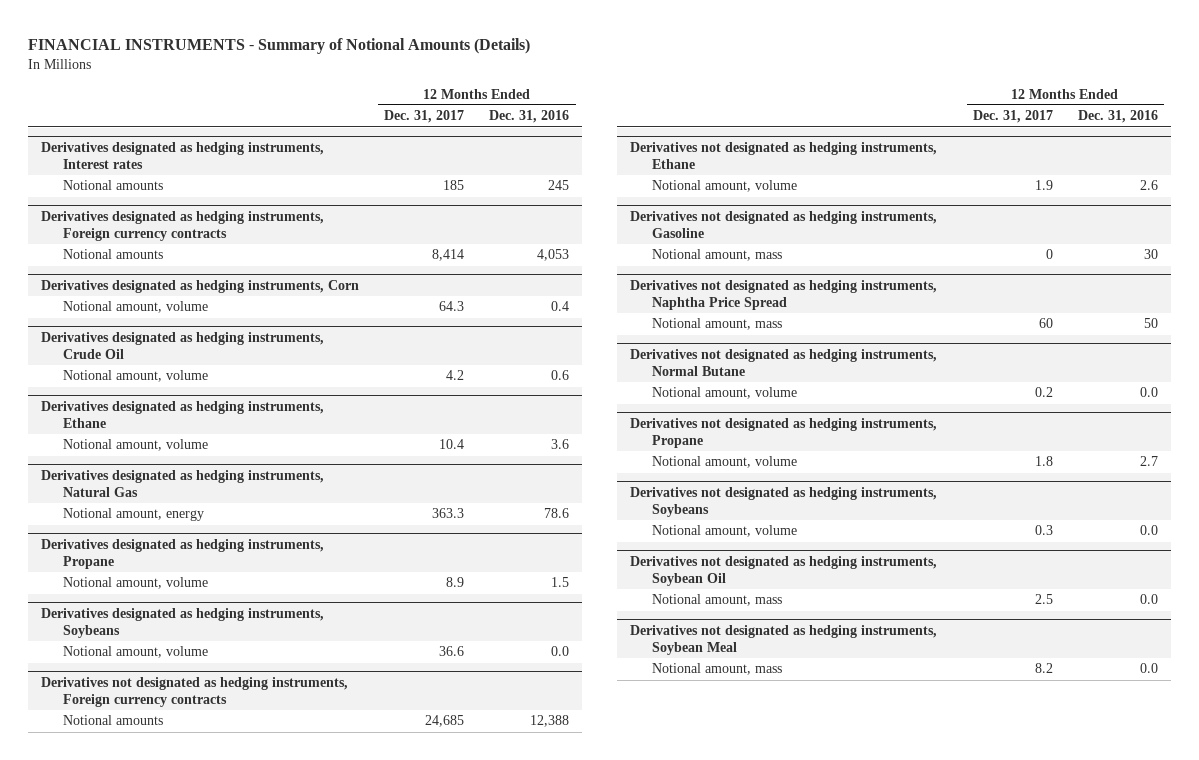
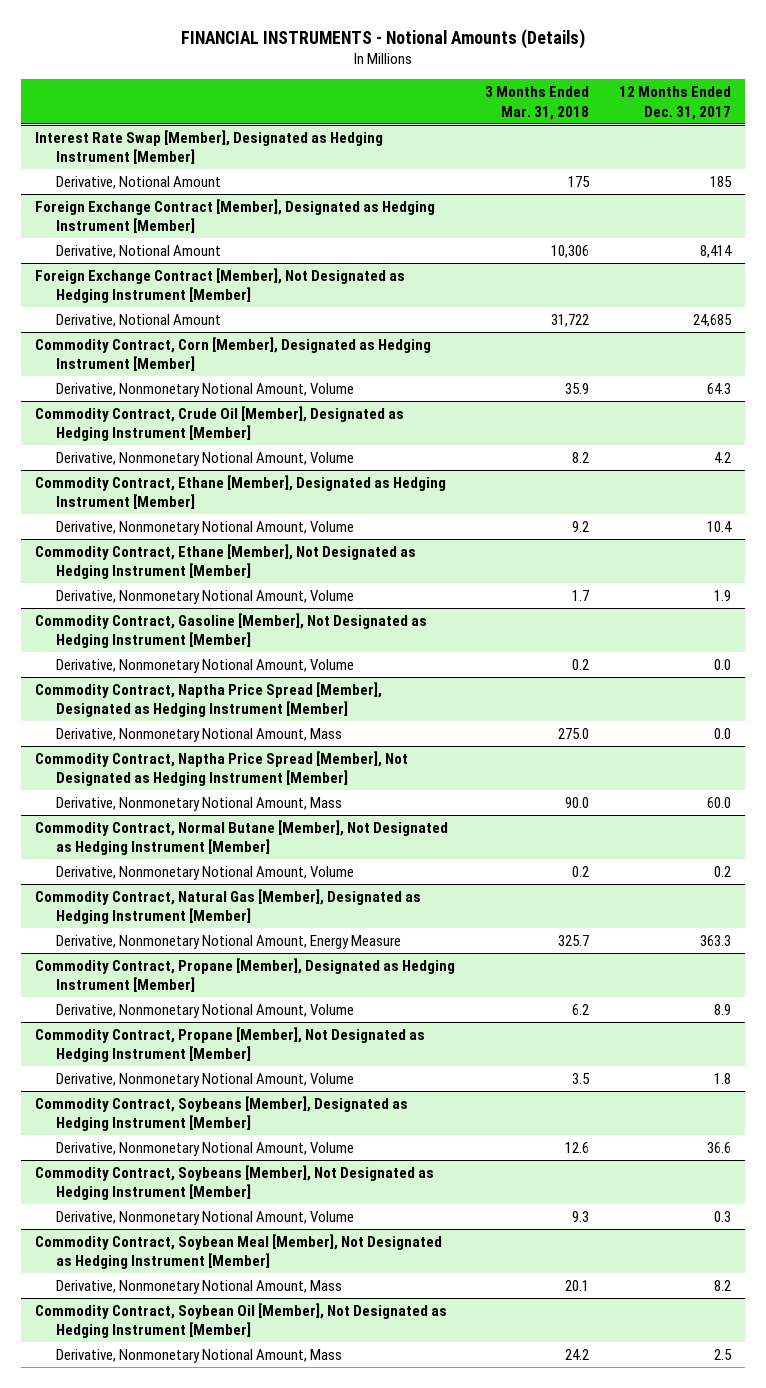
- FINANCIAL INSTRUMENTS - Summary of Notional Amounts (Details)
+ FINANCIAL INSTRUMENTS - Notional Amounts (Details)
- | 12 Months Ended Dec. 31, 2017 | 12 Months Ended Dec. 31, 2016
+ | 3 Months Ended Mar. 31, 2018 | 12 Months Ended Dec. 31, 2017
- Derivatives designated as hedging instruments, Interest rates
- Notional amounts | 185 | 245
- Derivatives designated as hedging instruments, Foreign currency contracts
- Notional amounts | 8,414 | 4,053
- Derivatives designated as hedging instruments, Corn
- Notional amount, volume | 64.3 | 0.4
- Derivatives designated as hedging instruments, Crude Oil
- Notional amount, volume | 4.2 | 0.6
- Derivatives designated as hedging instruments, Ethane
- Notional amount, volume | 10.4 | 3.6
- Derivatives designated as hedging instruments, Natural Gas
- Notional amount, energy | 363.3 | 78.6
- Derivatives designated as hedging instruments, Propane
- Notional amount, volume | 8.9 | 1.5
- Derivatives designated as hedging instruments, Soybeans
- Notional amount, volume | 36.6 | 0.0
- Derivatives not designated as hedging instruments, Foreign currency contracts
- Notional amounts | 24,685 | 12,388
- Derivatives not designated as hedging instruments, Ethane
- Notional amount, volume | 1.9 | 2.6
- Derivatives not designated as hedging instruments, Gasoline
- Notional amount, mass | 0 | 30
- Derivatives not designated as hedging instruments, Naphtha Price Spread
- Notional amount, mass | 60 | 50
- Derivatives not designated as hedging instruments, Normal Butane
- Notional amount, volume | 0.2 | 0.0
- Derivatives not designated as hedging instruments, Propane
- Notional amount, volume | 1.8 | 2.7
- Derivatives not designated as hedging instruments, Soybeans
- Notional amount, volume | 0.3 | 0.0
- Derivatives not designated as hedging instruments, Soybean Oil
- Notional amount, mass | 2.5 | 0.0
- Derivatives not designated as hedging instruments, Soybean Meal
- Notional amount, mass | 8.2 | 0.0
+ Interest Rate Swap [Member], Designated as Hedging Instrument [Member]
+ Derivative, Notional Amount | 175 | 185
+ Foreign Exchange Contract [Member], Designated as Hedging Instrument [Member]
+ Derivative, Notional Amount | 10,306 | 8,414
+ Foreign Exchange Contract [Member], Not Designated as Hedging Instrument [Member]
+ Derivative, Notional Amount | 31,722 | 24,685
+ Commodity Contract, Corn [Member], Designated as Hedging Instrument [Member]
+ Derivative, Nonmonetary Notional Amount, Volume | 35.9 | 64.3
+ Commodity Contract, Crude Oil [Member], Designated as Hedging Instrument [Member]
+ Derivative, Nonmonetary Notional Amount, Volume | 8.2 | 4.2
+ Commodity Contract, Ethane [Member], Designated as Hedging Instrument [Member]
+ Derivative, Nonmonetary Notional Amount, Volume | 9.2 | 10.4
+ Commodity Contract, Ethane [Member], Not Designated as Hedging Instrument [Member]
+ Derivative, Nonmonetary Notional Amount, Volume | 1.7 | 1.9
+ Commodity Contract, Gasoline [Member], Not Designated as Hedging Instrument [Member]
+ Derivative, Nonmonetary Notional Amount, Volume | 0.2 | 0.0
+ Commodity Contract, Naptha Price Spread [Member], Designated as Hedging Instrument [Member]
+ Derivative, Nonmonetary Notional Amount, Mass | 275.0 | 0.0
+ Commodity Contract, Naptha Price Spread [Member], Not Designated as Hedging Instrument [Member]
+ Derivative, Nonmonetary Notional Amount, Mass | 90.0 | 60.0
+ Commodity Contract, Normal Butane [Member], Not Designated as Hedging Instrument [Member]
+ Derivative, Nonmonetary Notional Amount, Volume | 0.2 | 0.2
+ Commodity Contract, Natural Gas [Member], Designated as Hedging Instrument [Member]
+ Derivative, Nonmonetary Notional Amount, Energy Measure | 325.7 | 363.3
+ Commodity Contract, Propane [Member], Designated as Hedging Instrument [Member]
+ Derivative, Nonmonetary Notional Amount, Volume | 6.2 | 8.9
+ Commodity Contract, Propane [Member], Not Designated as Hedging Instrument [Member]
+ Derivative, Nonmonetary Notional Amount, Volume | 3.5 | 1.8
+ Commodity Contract, Soybeans [Member], Designated as Hedging Instrument [Member]
+ Derivative, Nonmonetary Notional Amount, Volume | 12.6 | 36.6
+ Commodity Contract, Soybeans [Member], Not Designated as Hedging Instrument [Member]
+ Derivative, Nonmonetary Notional Amount, Volume | 9.3 | 0.3
+ Commodity Contract, Soybean Meal [Member], Not Designated as Hedging Instrument [Member]
+ Derivative, Nonmonetary Notional Amount, Mass | 20.1 | 8.2
+ Commodity Contract, Soybean Oil [Member], Not Designated as Hedging Instrument [Member]
+ Derivative, Nonmonetary Notional Amount, Mass | 24.2 | 2.5

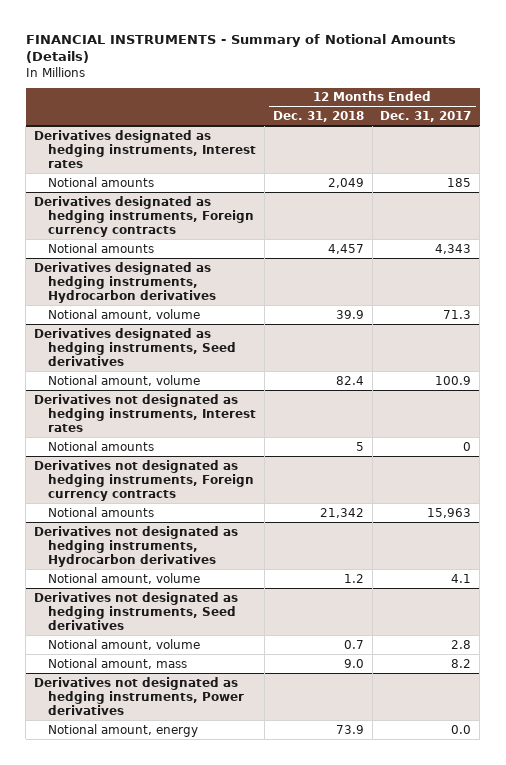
- FINANCIAL INSTRUMENTS - Notional Amounts (Details)
+ FINANCIAL INSTRUMENTS - Summary of Notional Amounts (Details)
- | 3 Months Ended Mar. 31, 2018 | 12 Months Ended Dec. 31, 2017
+ | 12 Months Ended Dec. 31, 2018 | 12 Months Ended Dec. 31, 2017
- Interest Rate Swap [Member], Designated as Hedging Instrument [Member]
- Derivative, Notional Amount | 175 | 185
- Foreign Exchange Contract [Member], Designated as Hedging Instrument [Member]
- Derivative, Notional Amount | 10,306 | 8,414
- Foreign Exchange Contract [Member], Not Designated as Hedging Instrument [Member]
- Derivative, Notional Amount | 31,722 | 24,685
- Commodity Contract, Corn [Member], Designated as Hedging Instrument [Member]
- Derivative, Nonmonetary Notional Amount, Volume | 35.9 | 64.3
- Commodity Contract, Crude Oil [Member], Designated as Hedging Instrument [Member]
- Derivative, Nonmonetary Notional Amount, Volume | 8.2 | 4.2
- Commodity Contract, Ethane [Member], Designated as Hedging Instrument [Member]
- Derivative, Nonmonetary Notional Amount, Volume | 9.2 | 10.4
- Commodity Contract, Ethane [Member], Not Designated as Hedging Instrument [Member]
- Derivative, Nonmonetary Notional Amount, Volume | 1.7 | 1.9
- Commodity Contract, Gasoline [Member], Not Designated as Hedging Instrument [Member]
- Derivative, Nonmonetary Notional Amount, Volume | 0.2 | 0.0
- Commodity Contract, Naptha Price Spread [Member], Designated as Hedging Instrument [Member]
- Derivative, Nonmonetary Notional Amount, Mass | 275.0 | 0.0
- Commodity Contract, Naptha Price Spread [Member], Not Designated as Hedging Instrument [Member]
- Derivative, Nonmonetary Notional Amount, Mass | 90.0 | 60.0
- Commodity Contract, Normal Butane [Member], Not Designated as Hedging Instrument [Member]
- Derivative, Nonmonetary Notional Amount, Volume | 0.2 | 0.2
- Commodity Contract, Natural Gas [Member], Designated as Hedging Instrument [Member]
- Derivative, Nonmonetary Notional Amount, Energy Measure | 325.7 | 363.3
- Commodity Contract, Propane [Member], Designated as Hedging Instrument [Member]
- Derivative, Nonmonetary Notional Amount, Volume | 6.2 | 8.9
- Commodity Contract, Propane [Member], Not Designated as Hedging Instrument [Member]
- Derivative, Nonmonetary Notional Amount, Volume | 3.5 | 1.8
- Commodity Contract, Soybeans [Member], Designated as Hedging Instrument [Member]
- Derivative, Nonmonetary Notional Amount, Volume | 12.6 | 36.6
- Commodity Contract, Soybeans [Member], Not Designated as Hedging Instrument [Member]
- Derivative, Nonmonetary Notional Amount, Volume | 9.3 | 0.3
- Commodity Contract, Soybean Meal [Member], Not Designated as Hedging Instrument [Member]
- Derivative, Nonmonetary Notional Amount, Mass | 20.1 | 8.2
- Commodity Contract, Soybean Oil [Member], Not Designated as Hedging Instrument [Member]
- Derivative, Nonmonetary Notional Amount, Mass | 24.2 | 2.5
+ Derivatives designated as hedging instruments, Interest rates
+ Notional amounts | 2,049 | 185
+ Derivatives designated as hedging instruments, Foreign currency contracts
+ Notional amounts | 4,457 | 4,343
+ Derivatives designated as hedging instruments, Hydrocarbon derivatives
+ Notional amount, volume | 39.9 | 71.3
+ Derivatives designated as hedging instruments, Seed derivatives
+ Notional amount, volume | 82.4 | 100.9
+ Derivatives not designated as hedging instruments, Interest rates
+ Notional amounts | 5 | 0
+ Derivatives not designated as hedging instruments, Foreign currency contracts
+ Notional amounts | 21,342 | 15,963
+ Derivatives not designated as hedging instruments, Hydrocarbon derivatives
+ Notional amount, volume | 1.2 | 4.1
+ Derivatives not designated as hedging instruments, Seed derivatives
+ Notional amount, volume | 0.7 | 2.8
+ Notional amount, mass | 9.0 | 8.2
+ Derivatives not designated as hedging instruments, Power derivatives
+ Notional amount, energy | 73.9 | 0.0

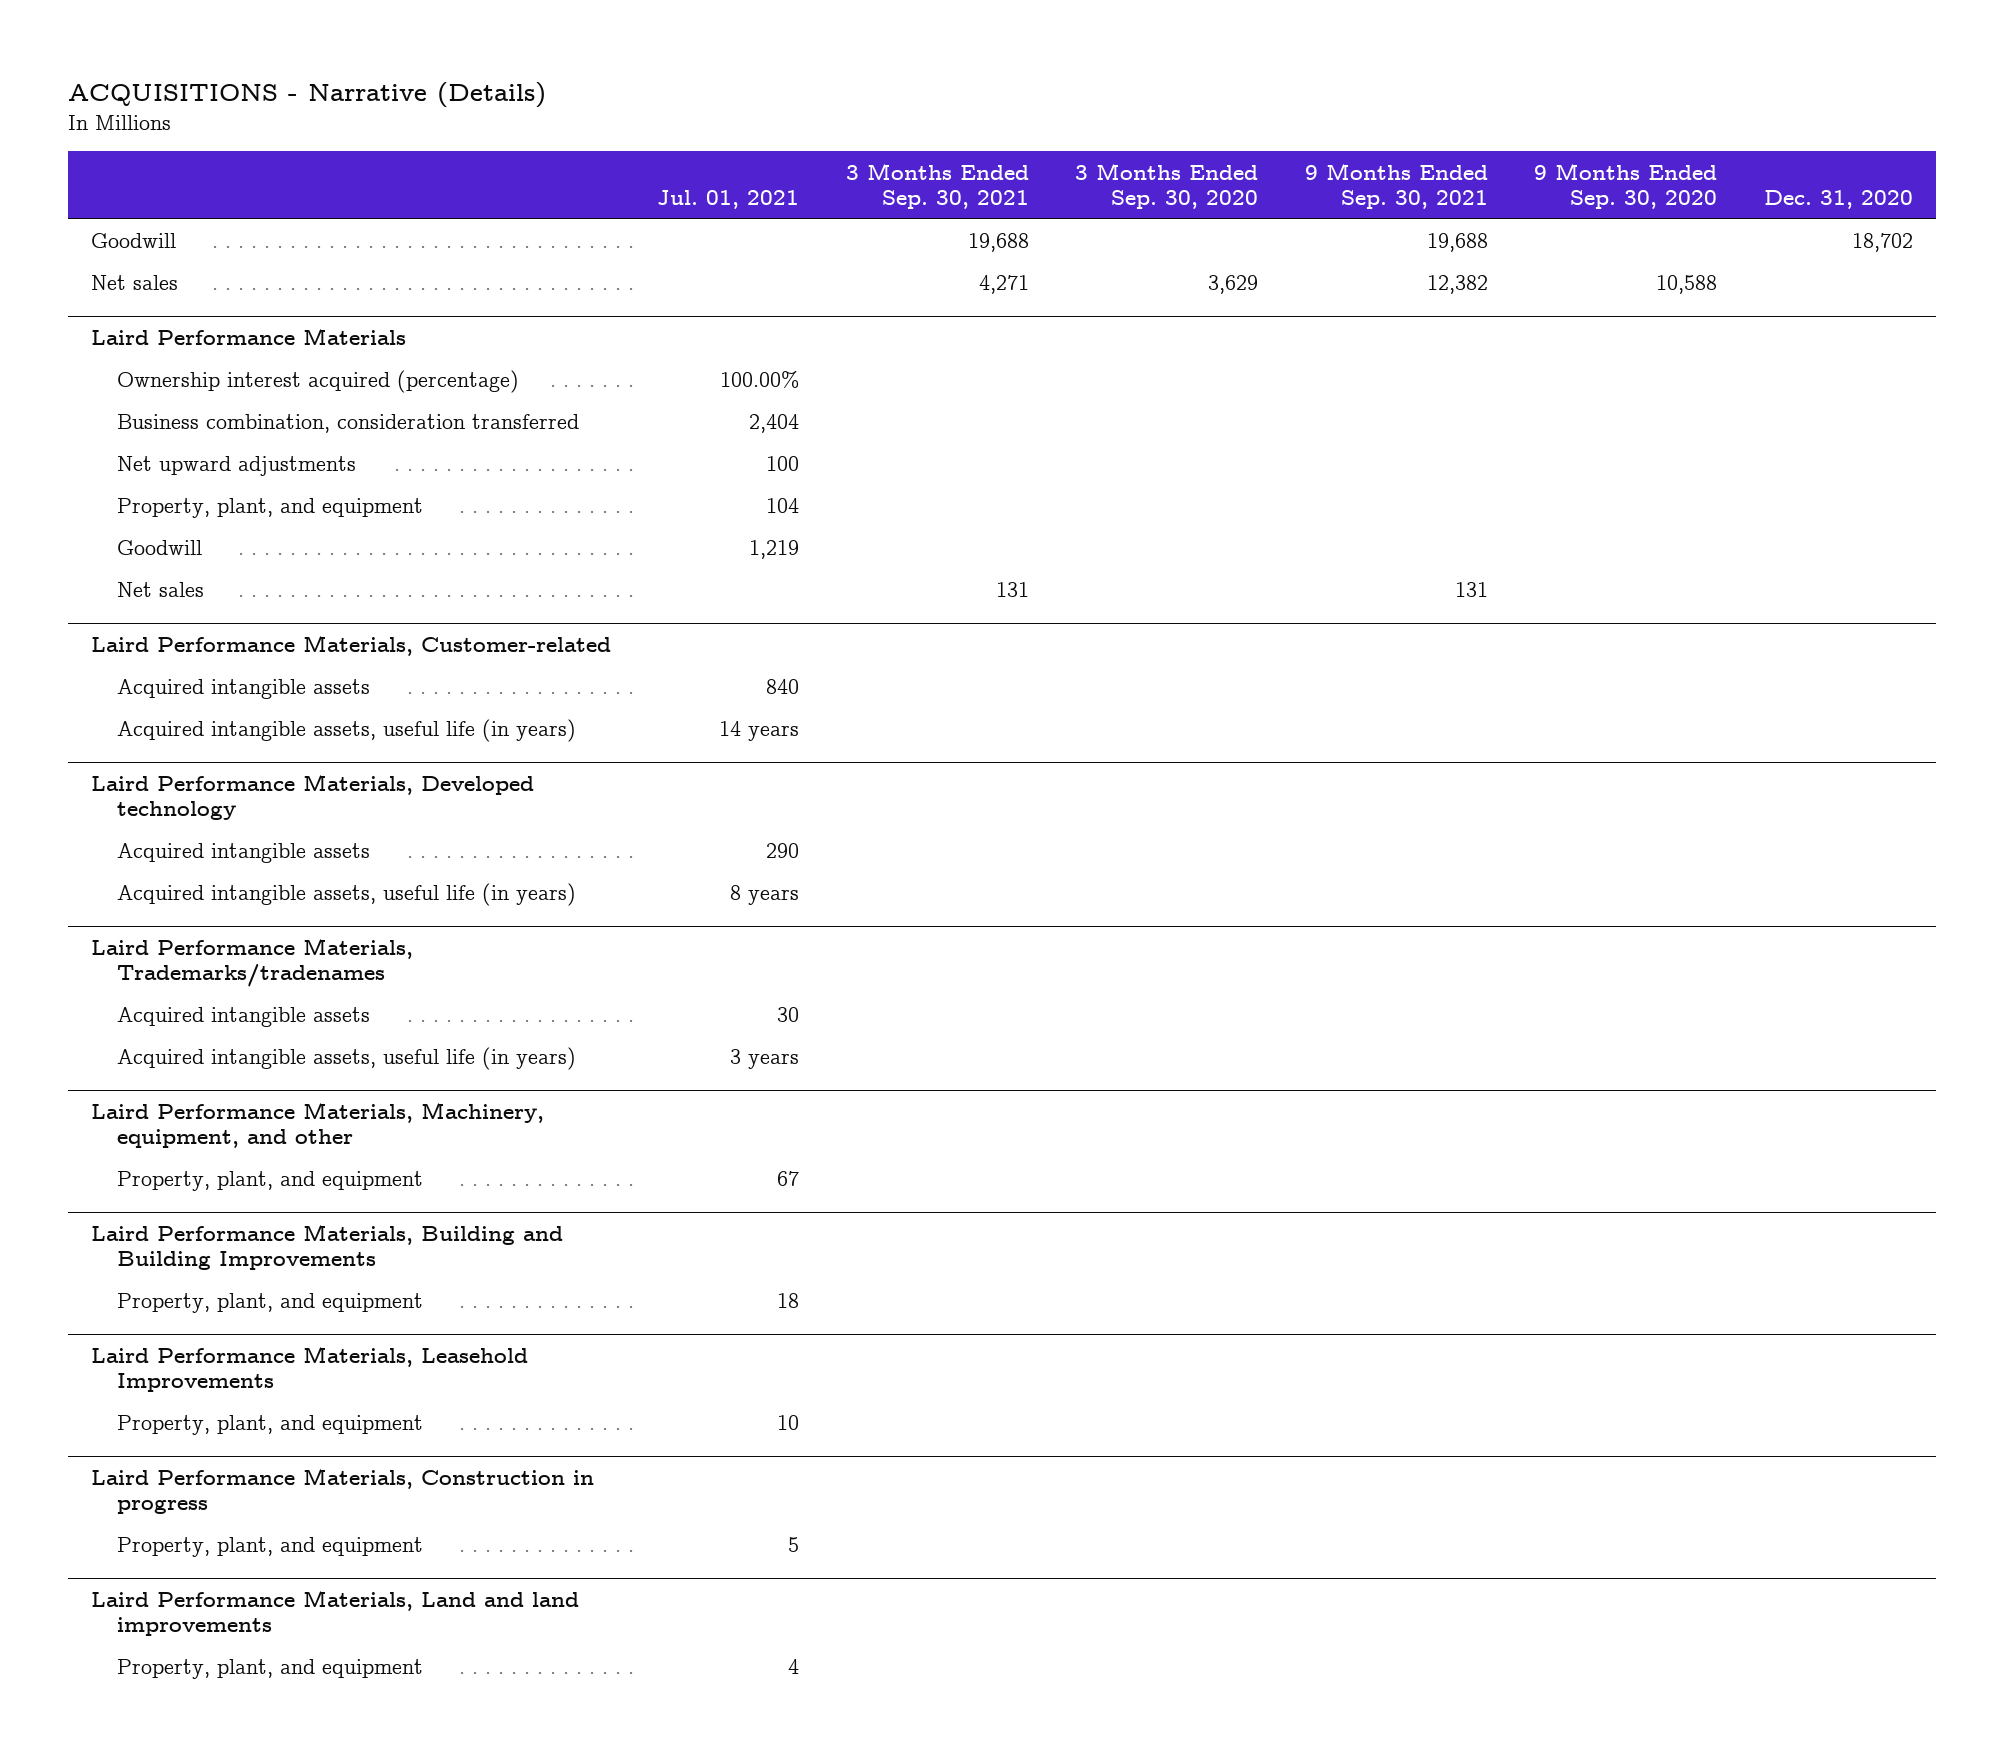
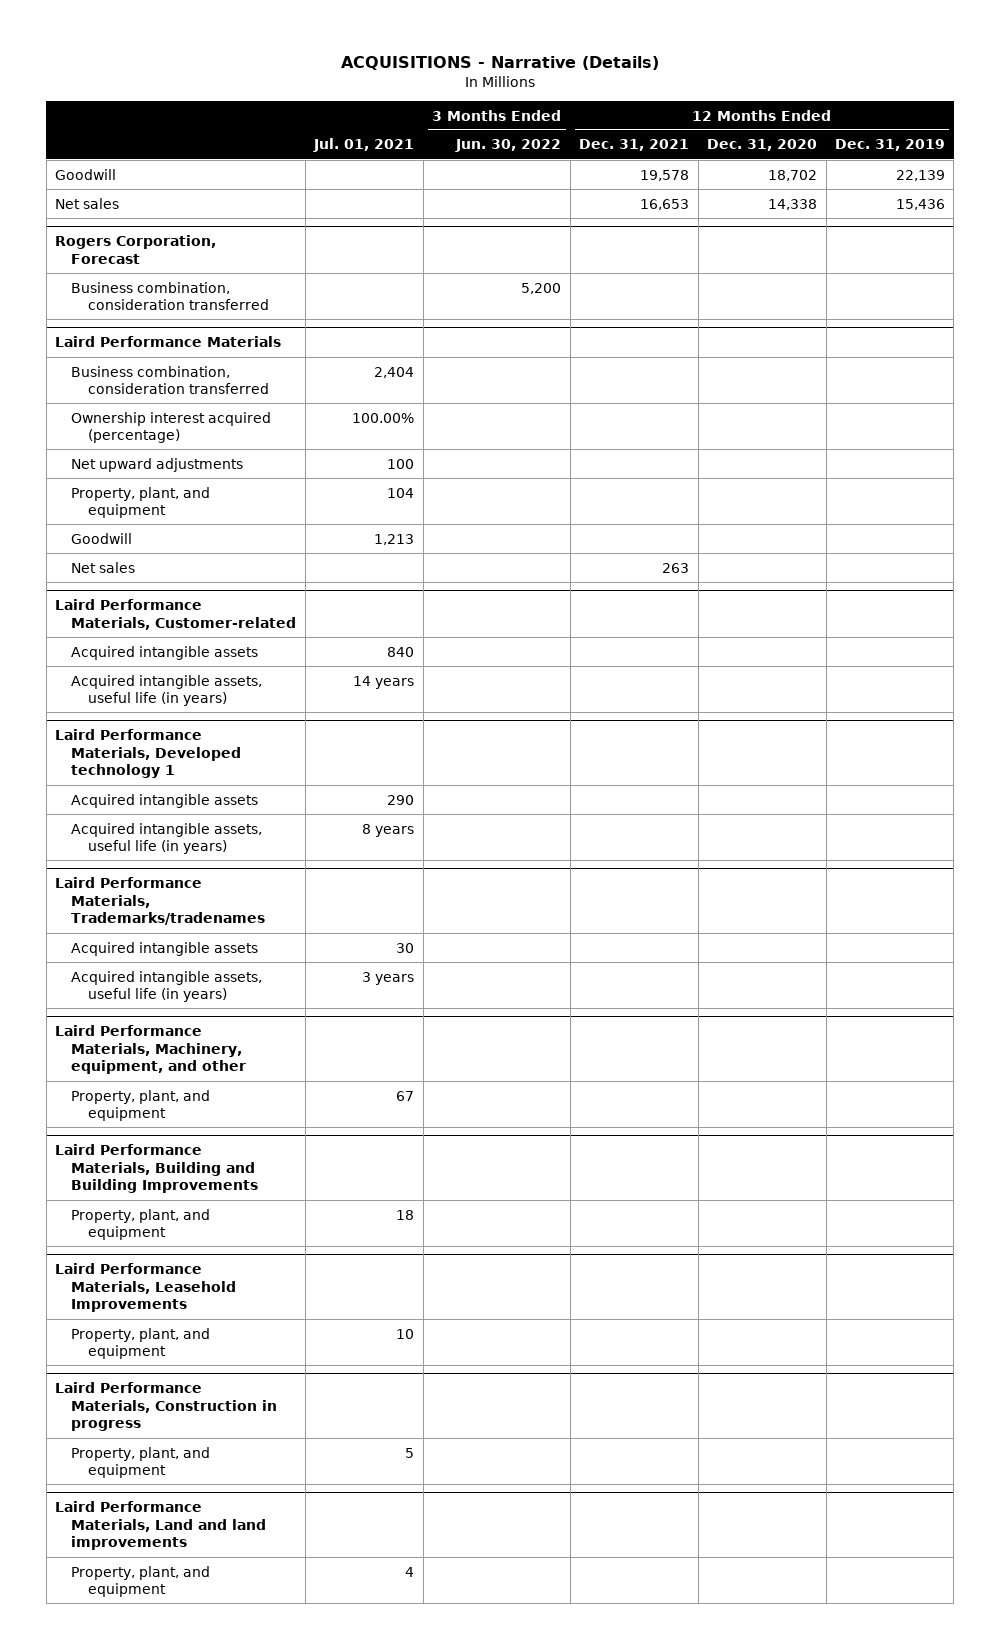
- | Jul. 01, 2021 | 3 Months Ended Sep. 30, 2021 | 3 Months Ended Sep. 30, 2020 | 9 Months Ended Sep. 30, 2021 | 9 Months Ended Sep. 30, 2020 | Dec. 31, 2020
+ | Jul. 01, 2021 | 3 Months Ended Jun. 30, 2022 | 12 Months Ended Dec. 31, 2021 | 12 Months Ended Dec. 31, 2020 | 12 Months Ended Dec. 31, 2019
+ Rogers Corporation, Forecast
+ Business combination, consideration transferred | | 5,200 | | |
@ Laird Performance Materials
moved down: Ownership interest acquired (percentage) | 100.00% | | | |
- Goodwill | 1,219 | | | | |
+ Goodwill | 1,213 | | | |
- Laird Performance Materials, Developed technology
+ Laird Performance Materials, Developed technology 1

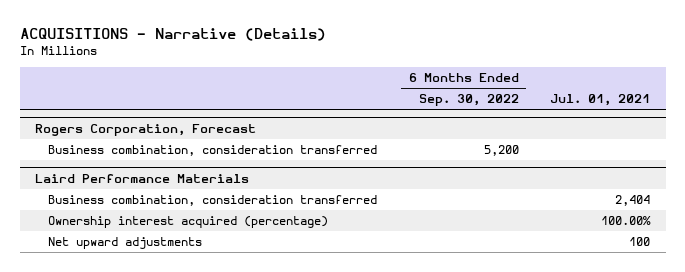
- | Jul. 01, 2021 | 3 Months Ended Jun. 30, 2022 | 12 Months Ended Dec. 31, 2021 | 12 Months Ended Dec. 31, 2020 | 12 Months Ended Dec. 31, 2019
+ | 6 Months Ended Sep. 30, 2022 | Jul. 01, 2021
- Goodwill | | | 19,578 | 18,702 | 22,139
- Net sales | | | 16,653 | 14,338 | 15,436
@ Laird Performance Materials
- Property, plant, and equipment | 104 | | | |
- Goodwill | 1,213 | | | |
- Net sales | | | 263 | |
- Laird Performance Materials, Customer-related
- Acquired intangible assets | 840 | | | |
- Acquired intangible assets, useful life (in years) | 14 years | | | |
- Laird Performance Materials, Developed technology 1
- Acquired intangible assets | 290 | | | |
- Acquired intangible assets, useful life (in years) | 8 years | | | |
- Laird Performance Materials, Trademarks/tradenames
- Acquired intangible assets | 30 | | | |
- Acquired intangible assets, useful life (in years) | 3 years | | | |
- Laird Performance Materials, Machinery, equipment, and other
- Property, plant, and equipment | 67 | | | |
- Laird Performance Materials, Building and Building Improvements
- Property, plant, and equipment | 18 | | | |
- Laird Performance Materials, Leasehold Improvements
- Property, plant, and equipment | 10 | | | |
- Laird Performance Materials, Construction in progress
- Property, plant, and equipment | 5 | | | |
- Laird Performance Materials, Land and land improvements
- Property, plant, and equipment | 4 | | | |

